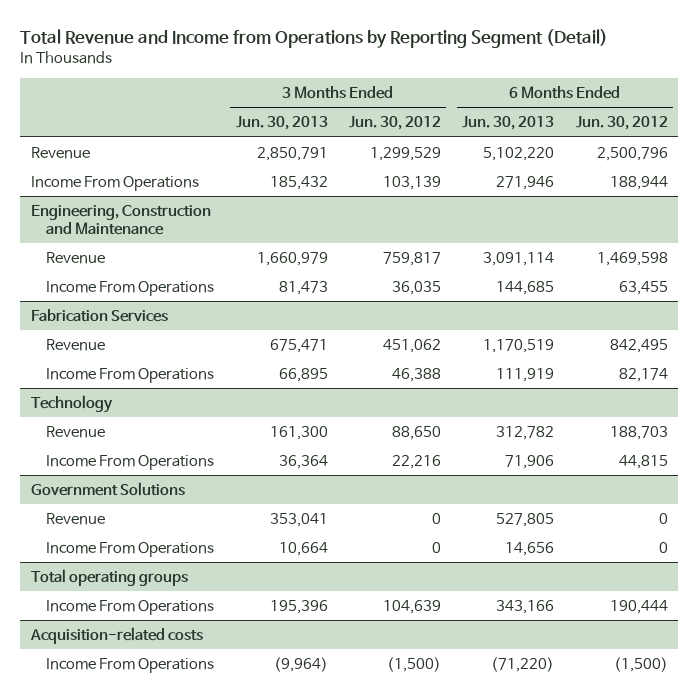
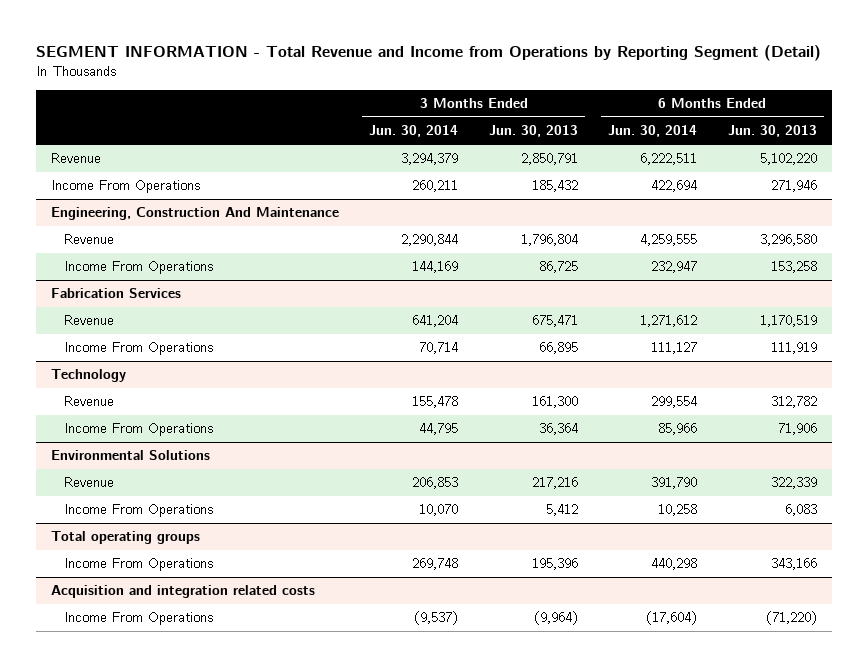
- Total Revenue and Income from Operations by Reporting Segment (Detail)
+ SEGMENT INFORMATION - Total Revenue and Income from Operations by Reporting Segment (Detail)
- | 3 Months Ended Jun. 30, 2013 | 3 Months Ended Jun. 30, 2012 | 6 Months Ended Jun. 30, 2013 | 6 Months Ended Jun. 30, 2012
+ | 3 Months Ended Jun. 30, 2014 | 3 Months Ended Jun. 30, 2013 | 6 Months Ended Jun. 30, 2014 | 6 Months Ended Jun. 30, 2013
- Engineering, Construction and Maintenance
- Revenue | 1,660,979 | 759,817 | 3,091,114 | 1,469,598
- Income From Operations | 81,473 | 36,035 | 144,685 | 63,455
+ Engineering, Construction And Maintenance
+ Revenue | 2,290,844 | 1,796,804 | 4,259,555 | 3,296,580
+ Income From Operations | 144,169 | 86,725 | 232,947 | 153,258
- Government Solutions
- Revenue | 353,041 | 0 | 527,805 | 0
- Income From Operations | 10,664 | 0 | 14,656 | 0
+ Environmental Solutions
+ Revenue | 206,853 | 217,216 | 391,790 | 322,339
+ Income From Operations | 10,070 | 5,412 | 10,258 | 6,083
- Acquisition-related costs
+ Acquisition and integration related costs

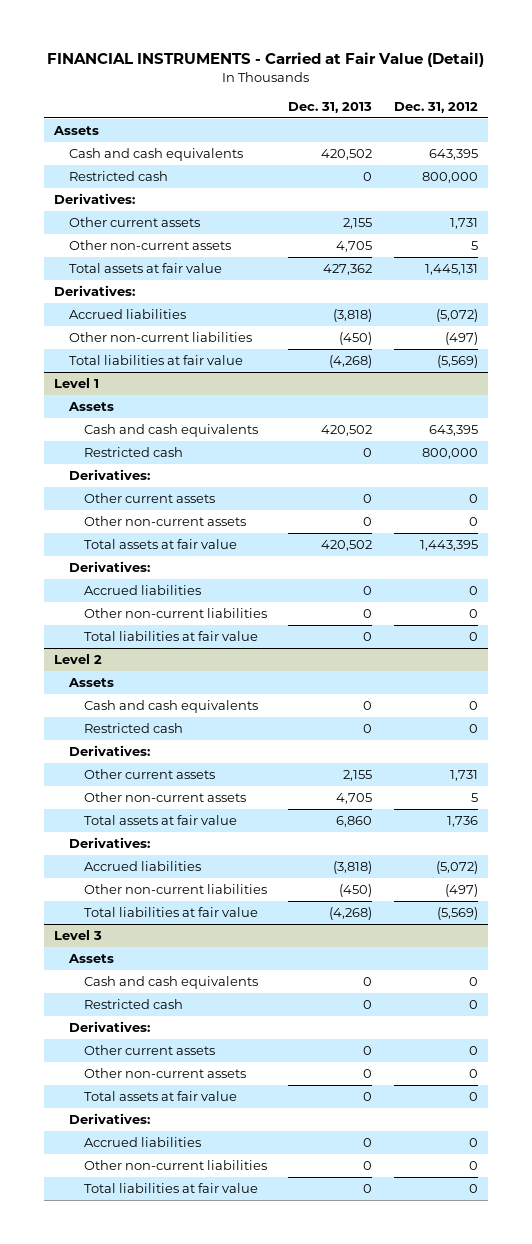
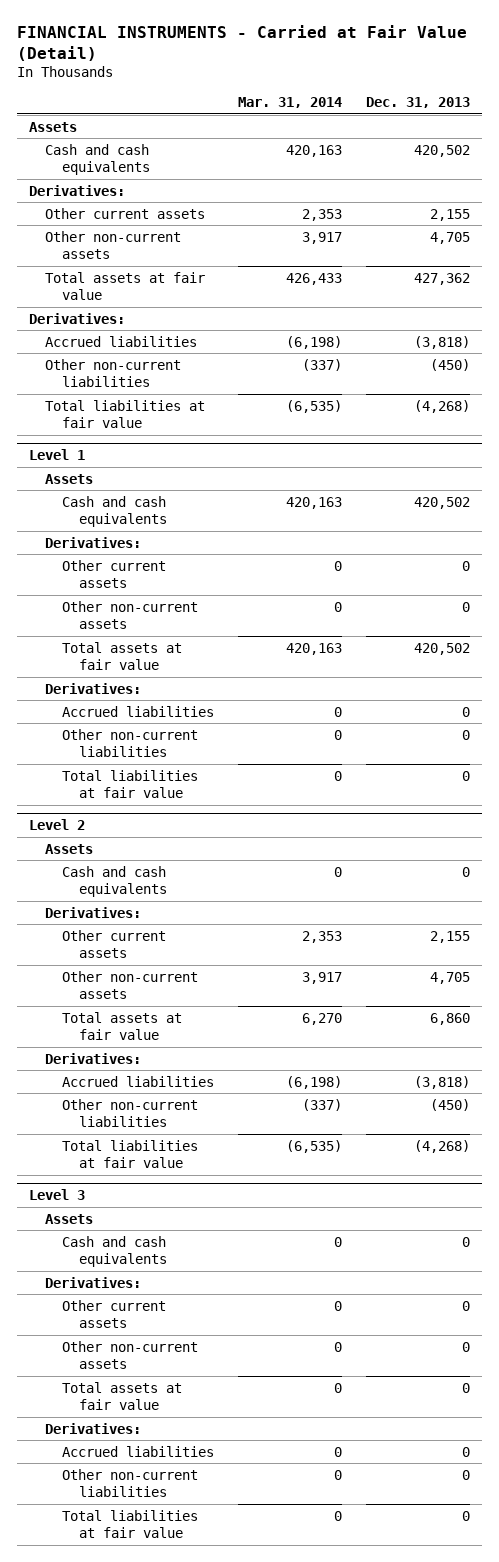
- | Dec. 31, 2013 | Dec. 31, 2012
+ | Mar. 31, 2014 | Dec. 31, 2013
- Restricted cash | 0 | 800,000
@ Level 1
- Restricted cash | 0 | 800,000
@ Level 2
- Restricted cash | 0 | 0
@ Level 3
- Restricted cash | 0 | 0

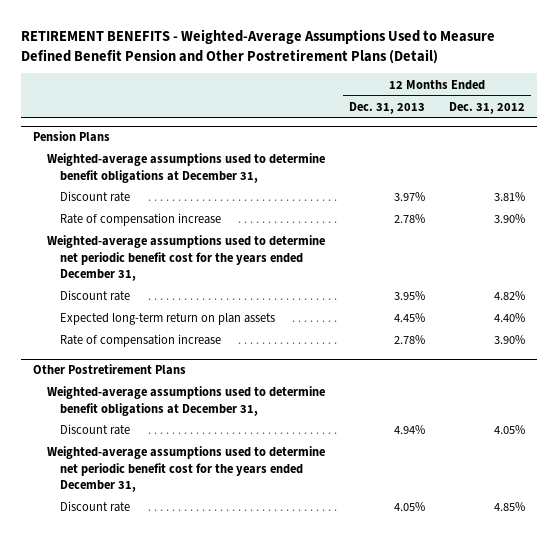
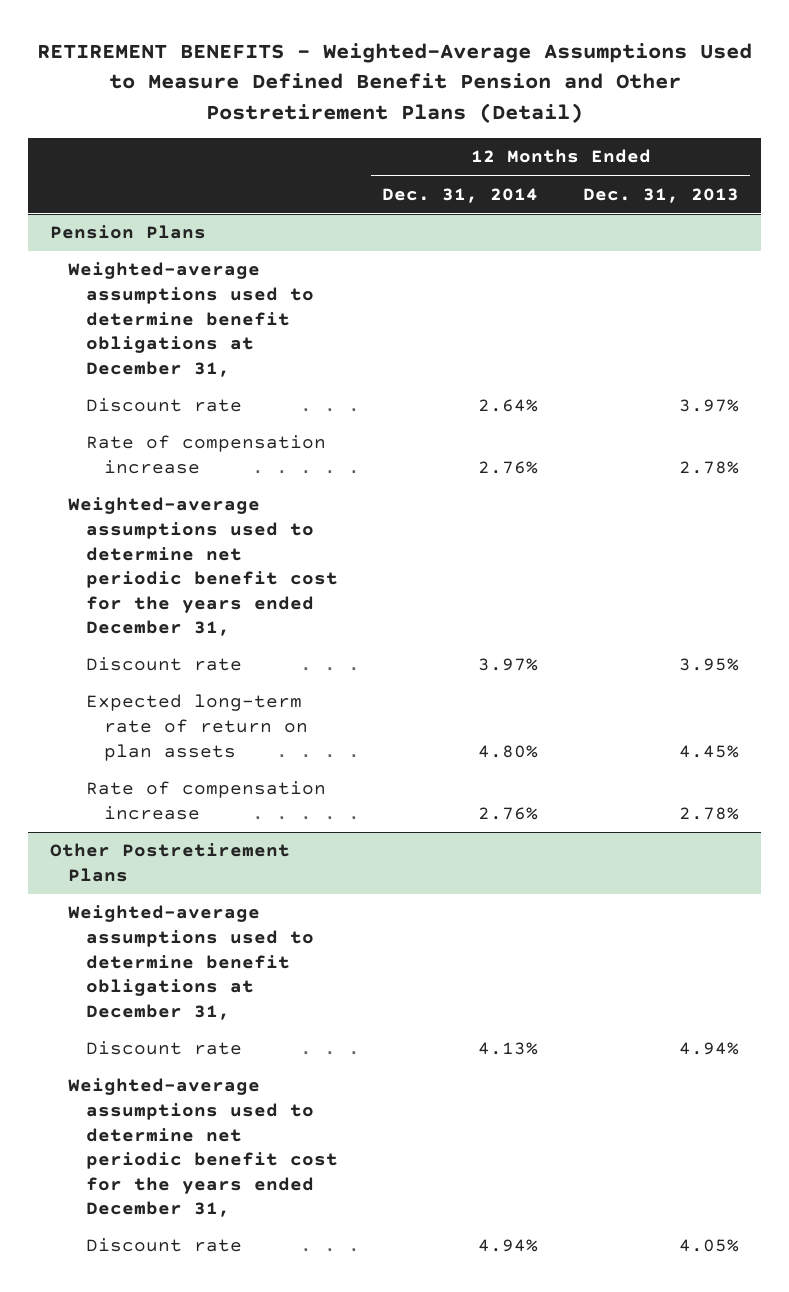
- | 12 Months Ended Dec. 31, 2013 | 12 Months Ended Dec. 31, 2012
+ | 12 Months Ended Dec. 31, 2014 | 12 Months Ended Dec. 31, 2013
@ Pension Plans
- Expected long-term return on plan assets | 4.45% | 4.40%
+ Expected long-term rate of return on plan assets | 4.80% | 4.45%

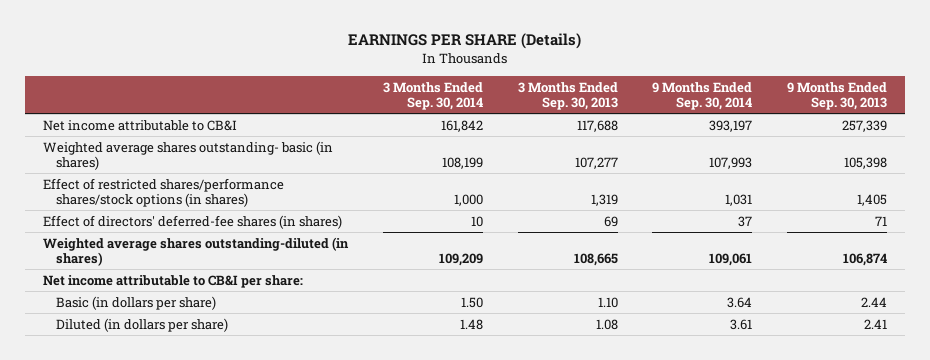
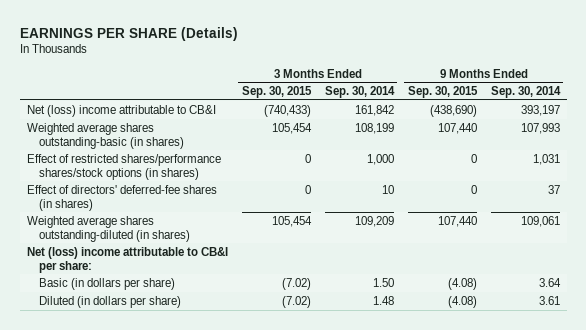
- | 3 Months Ended Sep. 30, 2014 | 3 Months Ended Sep. 30, 2013 | 9 Months Ended Sep. 30, 2014 | 9 Months Ended Sep. 30, 2013
+ | 3 Months Ended Sep. 30, 2015 | 3 Months Ended Sep. 30, 2014 | 9 Months Ended Sep. 30, 2015 | 9 Months Ended Sep. 30, 2014
- Net income attributable to CB&I | 161,842 | 117,688 | 393,197 | 257,339
- Weighted average shares outstanding- basic (in shares) | 108,199 | 107,277 | 107,993 | 105,398
+ Net (loss) income attributable to CB&I | (740,433) | 161,842 | (438,690) | 393,197
+ Weighted average shares outstanding-basic (in shares) | 105,454 | 108,199 | 107,440 | 107,993
- Net income attributable to CB&I per share:
+ Net (loss) income attributable to CB&I per share:

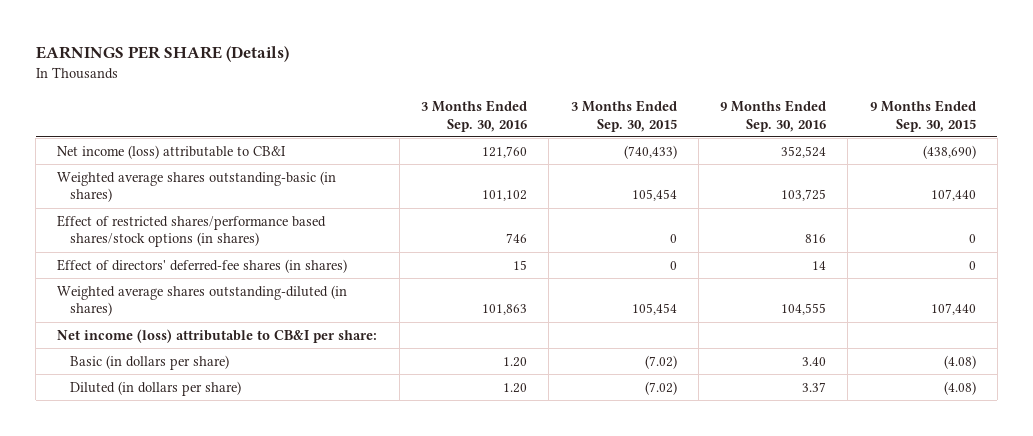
- | 3 Months Ended Sep. 30, 2015 | 3 Months Ended Sep. 30, 2014 | 9 Months Ended Sep. 30, 2015 | 9 Months Ended Sep. 30, 2014
+ | 3 Months Ended Sep. 30, 2016 | 3 Months Ended Sep. 30, 2015 | 9 Months Ended Sep. 30, 2016 | 9 Months Ended Sep. 30, 2015
- Net (loss) income attributable to CB&I | (740,433) | 161,842 | (438,690) | 393,197
+ Net income (loss) attributable to CB&I | 121,760 | (740,433) | 352,524 | (438,690)
- Effect of restricted shares/performance shares/stock options (in shares) | 0 | 1,000 | 0 | 1,031
+ Effect of restricted shares/performance based shares/stock options (in shares) | 746 | 0 | 816 | 0
- Net (loss) income attributable to CB&I per share:
+ Net income (loss) attributable to CB&I per share:

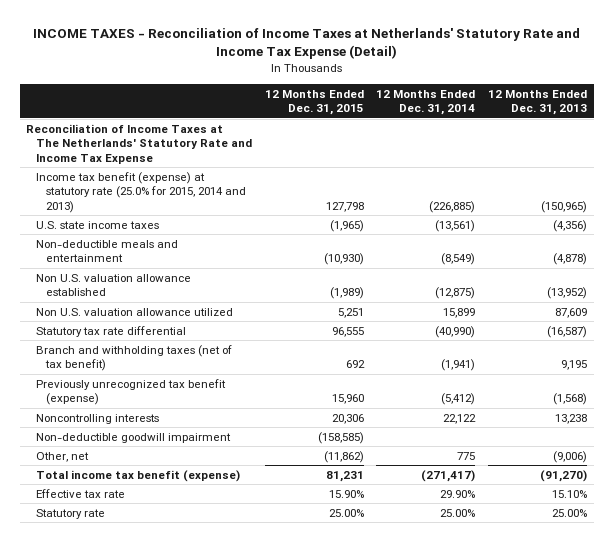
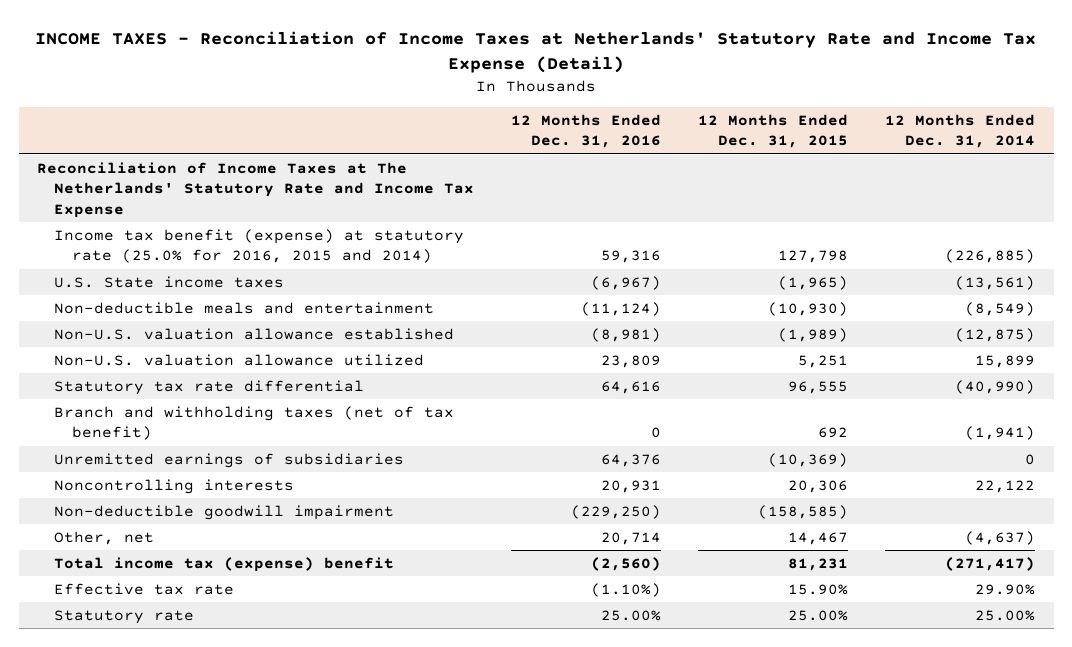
- | 12 Months Ended Dec. 31, 2015 | 12 Months Ended Dec. 31, 2014 | 12 Months Ended Dec. 31, 2013
+ | 12 Months Ended Dec. 31, 2016 | 12 Months Ended Dec. 31, 2015 | 12 Months Ended Dec. 31, 2014
- Income tax benefit (expense) at statutory rate (25.0% for 2015, 2014 and 2013) | 127,798 | (226,885) | (150,965)
- U.S. state income taxes | (1,965) | (13,561) | (4,356)
+ Income tax benefit (expense) at statutory rate (25.0% for 2016, 2015 and 2014) | 59,316 | 127,798 | (226,885)
+ U.S. State income taxes | (6,967) | (1,965) | (13,561)
- Non U.S. valuation allowance established | (1,989) | (12,875) | (13,952)
- Non U.S. valuation allowance utilized | 5,251 | 15,899 | 87,609
+ Non-U.S. valuation allowance established | (8,981) | (1,989) | (12,875)
+ Non-U.S. valuation allowance utilized | 23,809 | 5,251 | 15,899
- Previously unrecognized tax benefit (expense) | 15,960 | (5,412) | (1,568)
+ Unremitted earnings of subsidiaries | 64,376 | (10,369) | 0
- Other, net | (11,862) | 775 | (9,006)
- Total income tax benefit (expense) | 81,231 | (271,417) | (91,270)
+ Other, net | 20,714 | 14,467 | (4,637)
+ Total income tax (expense) benefit | (2,560) | 81,231 | (271,417)

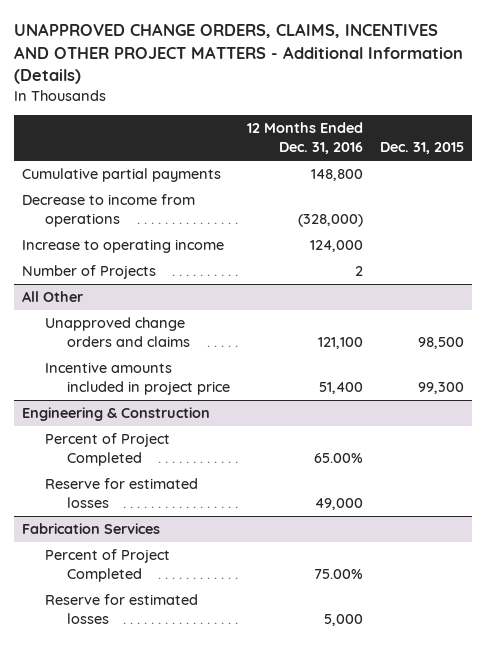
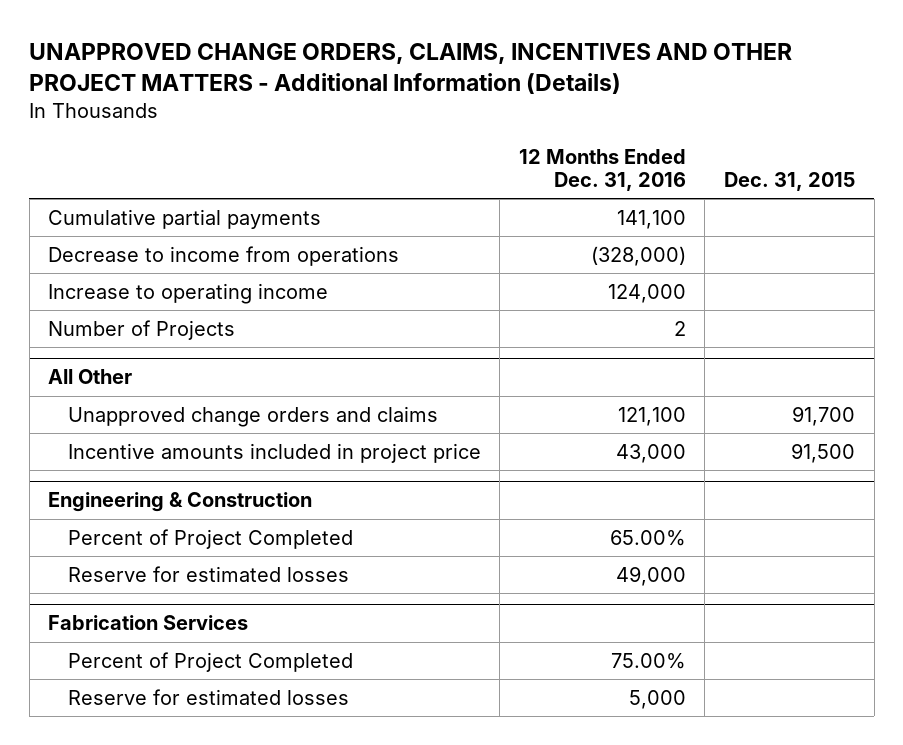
- Cumulative partial payments | 148,800 |
+ Cumulative partial payments | 141,100 |
@ All Other
- Unapproved change orders and claims | 121,100 | 98,500
- Incentive amounts included in project price | 51,400 | 99,300
+ Unapproved change orders and claims | 121,100 | 91,700
+ Incentive amounts included in project price | 43,000 | 91,500

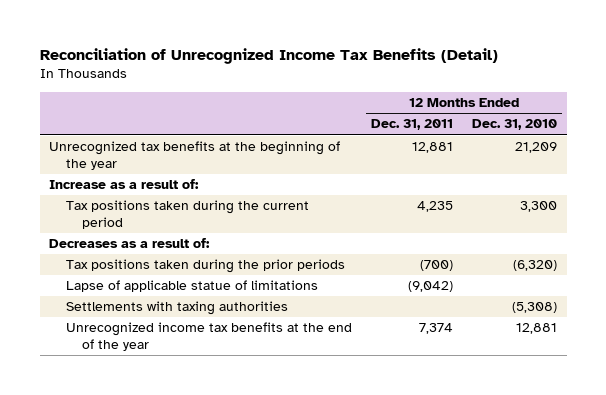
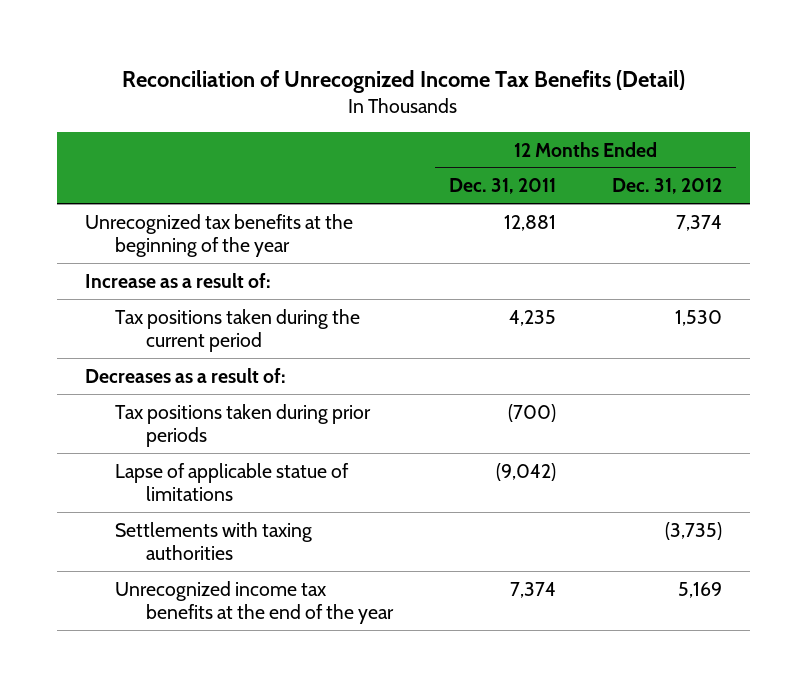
- | 12 Months Ended Dec. 31, 2011 | 12 Months Ended Dec. 31, 2010
+ | 12 Months Ended Dec. 31, 2011 | 12 Months Ended Dec. 31, 2012
- Tax positions taken during the prior periods | (700) | (6,320)
+ Tax positions taken during prior periods | (700) |

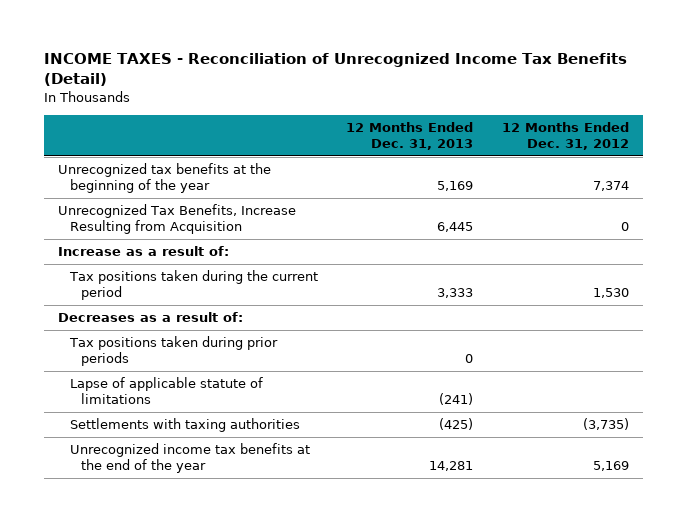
- Reconciliation of Unrecognized Income Tax Benefits (Detail)
+ INCOME TAXES - Reconciliation of Unrecognized Income Tax Benefits (Detail)
- | 12 Months Ended Dec. 31, 2011 | 12 Months Ended Dec. 31, 2012
+ | 12 Months Ended Dec. 31, 2013 | 12 Months Ended Dec. 31, 2012
+ Unrecognized Tax Benefits, Increase Resulting from Acquisition | 6,445 | 0
- Lapse of applicable statue of limitations | (9,042) |
+ Lapse of applicable statute of limitations | (241) |

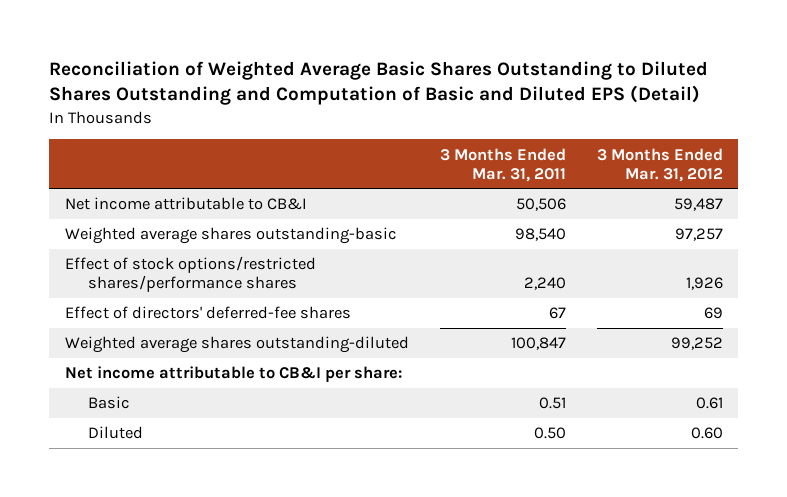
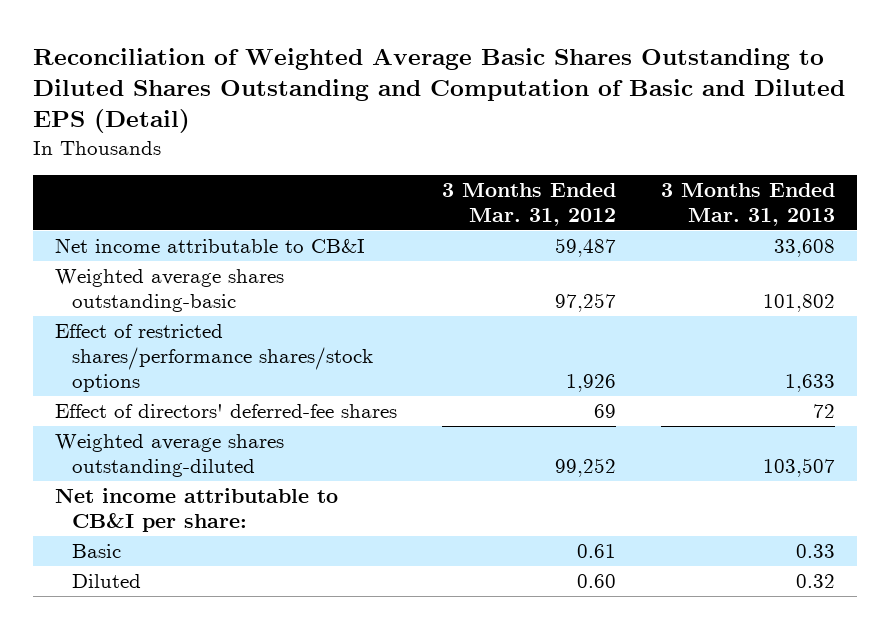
- | 3 Months Ended Mar. 31, 2011 | 3 Months Ended Mar. 31, 2012
+ | 3 Months Ended Mar. 31, 2012 | 3 Months Ended Mar. 31, 2013
- Effect of stock options/restricted shares/performance shares | 2,240 | 1,926
+ Effect of restricted shares/performance shares/stock options | 1,926 | 1,633

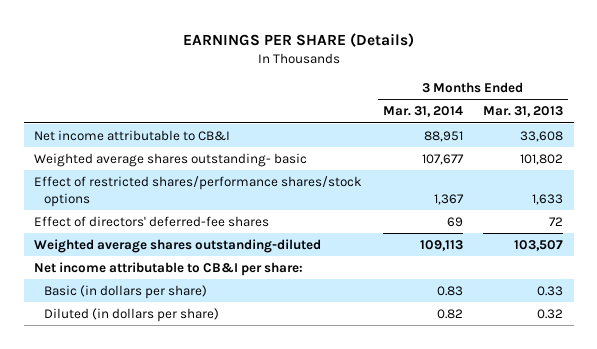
- Reconciliation of Weighted Average Basic Shares Outstanding to Diluted Shares Outstanding and Computation of Basic and Diluted EPS (Detail)
+ EARNINGS PER SHARE (Details)
- | 3 Months Ended Mar. 31, 2012 | 3 Months Ended Mar. 31, 2013
+ | 3 Months Ended Mar. 31, 2014 | 3 Months Ended Mar. 31, 2013
- Weighted average shares outstanding-basic | 97,257 | 101,802
+ Weighted average shares outstanding- basic | 107,677 | 101,802
- Basic | 0.61 | 0.33
- Diluted | 0.60 | 0.32
+ Basic (in dollars per share) | 0.83 | 0.33
+ Diluted (in dollars per share) | 0.82 | 0.32

